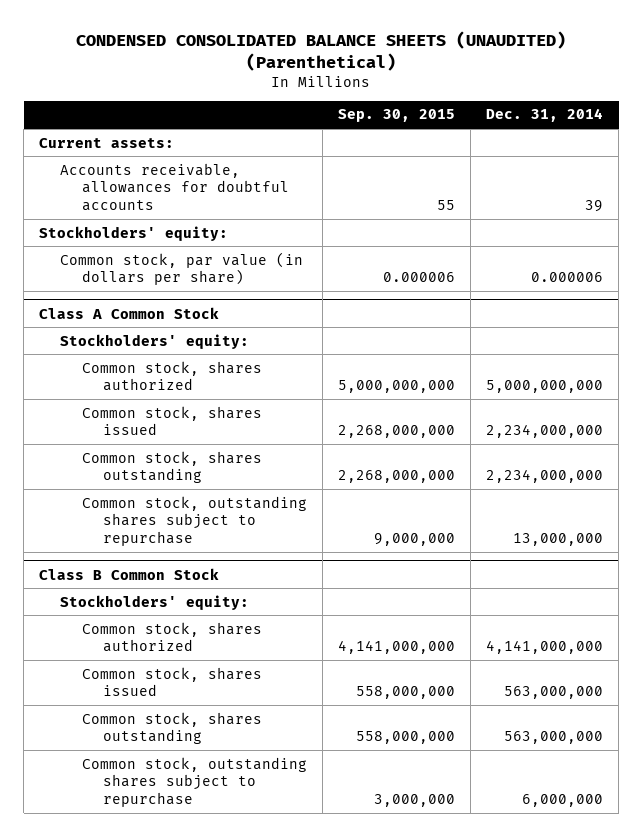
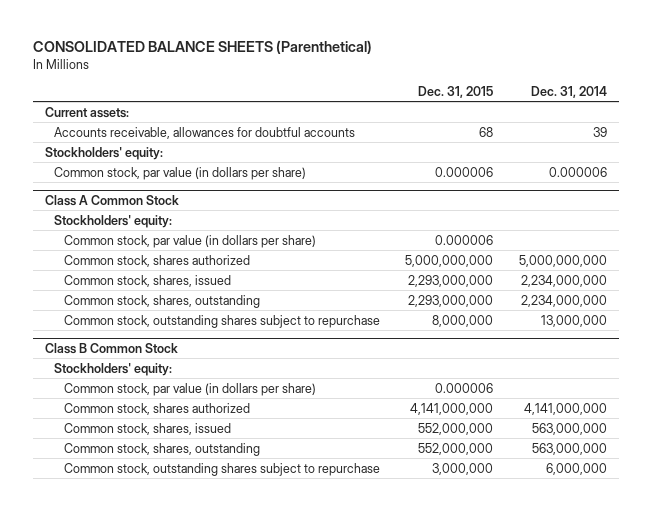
- CONDENSED CONSOLIDATED BALANCE SHEETS (UNAUDITED) (Parenthetical)
+ CONSOLIDATED BALANCE SHEETS (Parenthetical)
- | Sep. 30, 2015 | Dec. 31, 2014
+ | Dec. 31, 2015 | Dec. 31, 2014
@ Class A Common Stock
+ Common stock, par value (in dollars per share) | 0.000006 |
- Common stock, shares issued | 2,268,000,000 | 2,234,000,000
- Common stock, shares outstanding | 2,268,000,000 | 2,234,000,000
+ Common stock, shares, issued | 2,293,000,000 | 2,234,000,000
+ Common stock, shares, outstanding | 2,293,000,000 | 2,234,000,000
@ Class B Common Stock
+ Common stock, par value (in dollars per share) | 0.000006 |
- Common stock, shares issued | 558,000,000 | 563,000,000
- Common stock, shares outstanding | 558,000,000 | 563,000,000
+ Common stock, shares, issued | 552,000,000 | 563,000,000
+ Common stock, shares, outstanding | 552,000,000 | 563,000,000

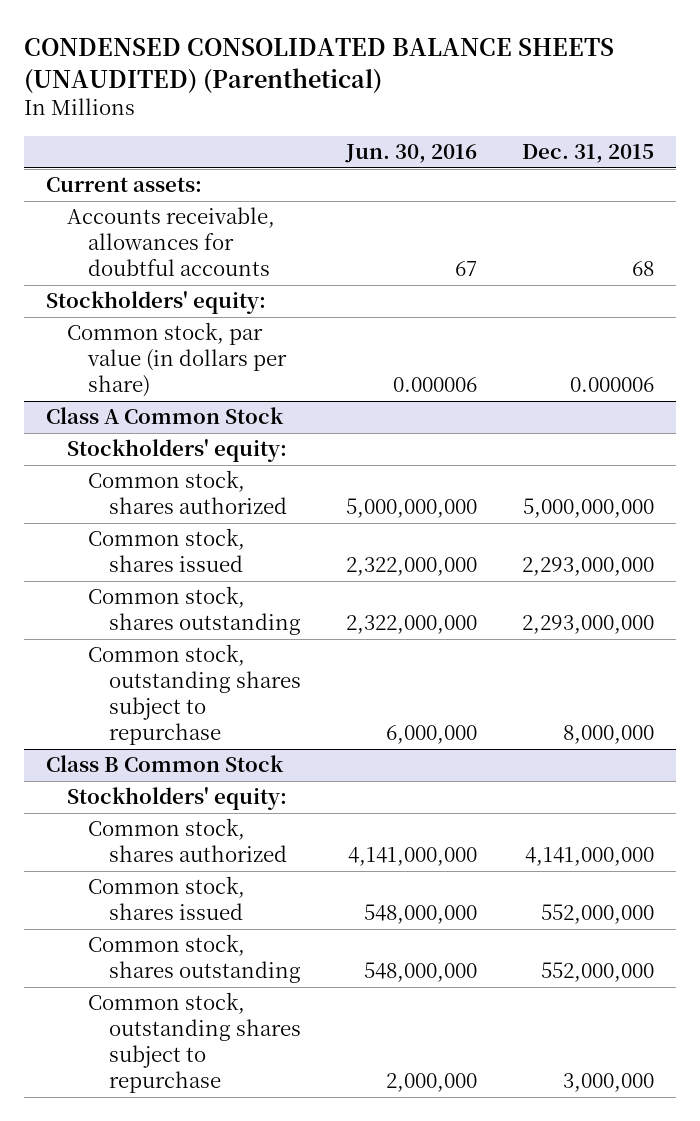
- CONSOLIDATED BALANCE SHEETS (Parenthetical)
+ CONDENSED CONSOLIDATED BALANCE SHEETS (UNAUDITED) (Parenthetical)
- | Dec. 31, 2015 | Dec. 31, 2014
+ | Jun. 30, 2016 | Dec. 31, 2015
@ Class A Common Stock
- Common stock, par value (in dollars per share) | 0.000006 |
- Common stock, shares, issued | 2,293,000,000 | 2,234,000,000
- Common stock, shares, outstanding | 2,293,000,000 | 2,234,000,000
+ Common stock, shares issued | 2,322,000,000 | 2,293,000,000
+ Common stock, shares outstanding | 2,322,000,000 | 2,293,000,000
@ Class B Common Stock
- Common stock, par value (in dollars per share) | 0.000006 |
- Common stock, shares, issued | 552,000,000 | 563,000,000
- Common stock, shares, outstanding | 552,000,000 | 563,000,000
+ Common stock, shares issued | 548,000,000 | 552,000,000
+ Common stock, shares outstanding | 548,000,000 | 552,000,000

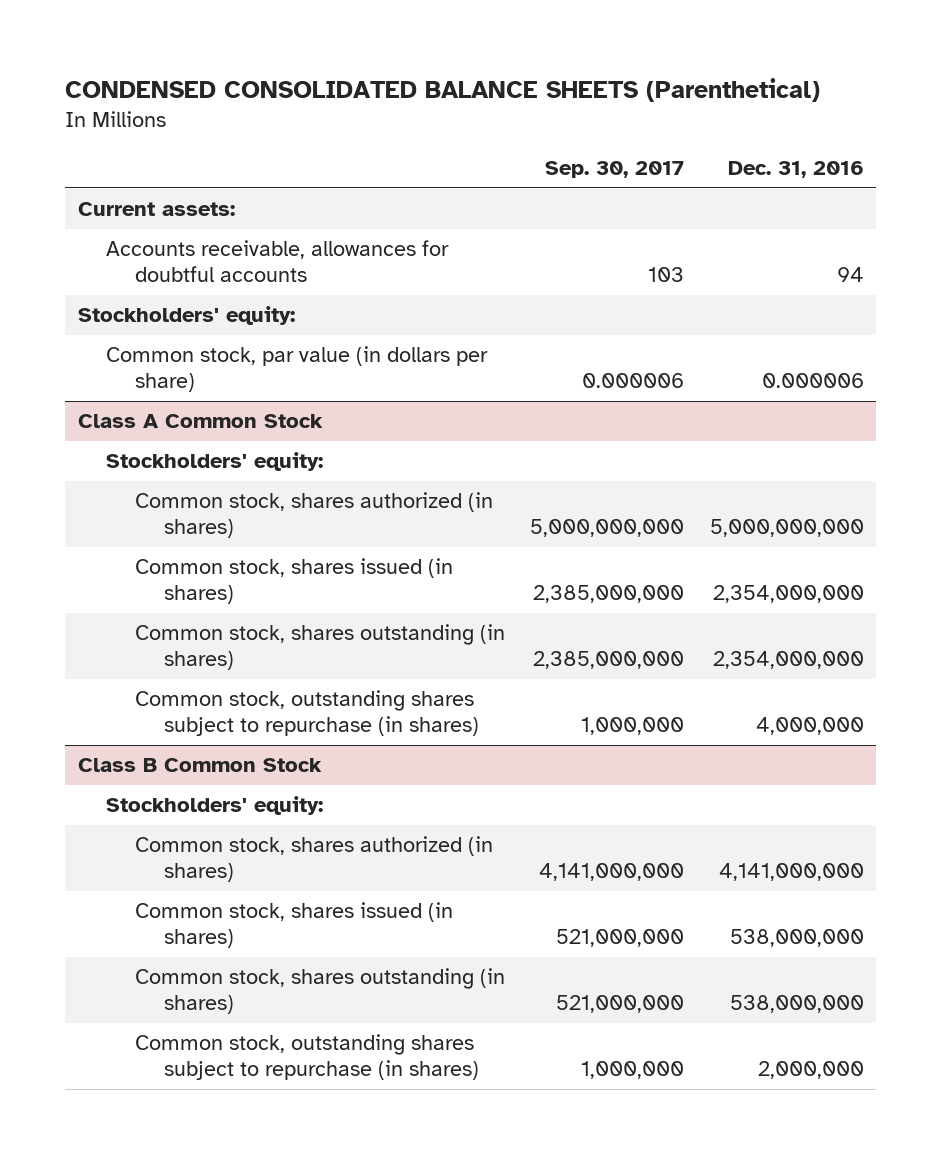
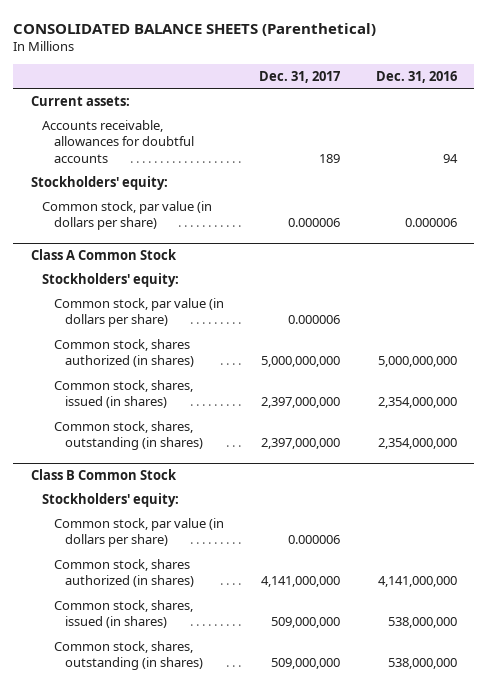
- CONDENSED CONSOLIDATED BALANCE SHEETS (Parenthetical)
+ CONSOLIDATED BALANCE SHEETS (Parenthetical)
- | Sep. 30, 2017 | Dec. 31, 2016
+ | Dec. 31, 2017 | Dec. 31, 2016
@ Class A Common Stock
+ Common stock, par value (in dollars per share) | 0.000006 |
- Common stock, shares issued (in shares) | 2,385,000,000 | 2,354,000,000
- Common stock, shares outstanding (in shares) | 2,385,000,000 | 2,354,000,000
- Common stock, outstanding shares subject to repurchase (in shares) | 1,000,000 | 4,000,000
+ Common stock, shares, issued (in shares) | 2,397,000,000 | 2,354,000,000
+ Common stock, shares, outstanding (in shares) | 2,397,000,000 | 2,354,000,000
@ Class B Common Stock
+ Common stock, par value (in dollars per share) | 0.000006 |
- Common stock, shares issued (in shares) | 521,000,000 | 538,000,000
- Common stock, shares outstanding (in shares) | 521,000,000 | 538,000,000
- Common stock, outstanding shares subject to repurchase (in shares) | 1,000,000 | 2,000,000
+ Common stock, shares, issued (in shares) | 509,000,000 | 538,000,000
+ Common stock, shares, outstanding (in shares) | 509,000,000 | 538,000,000

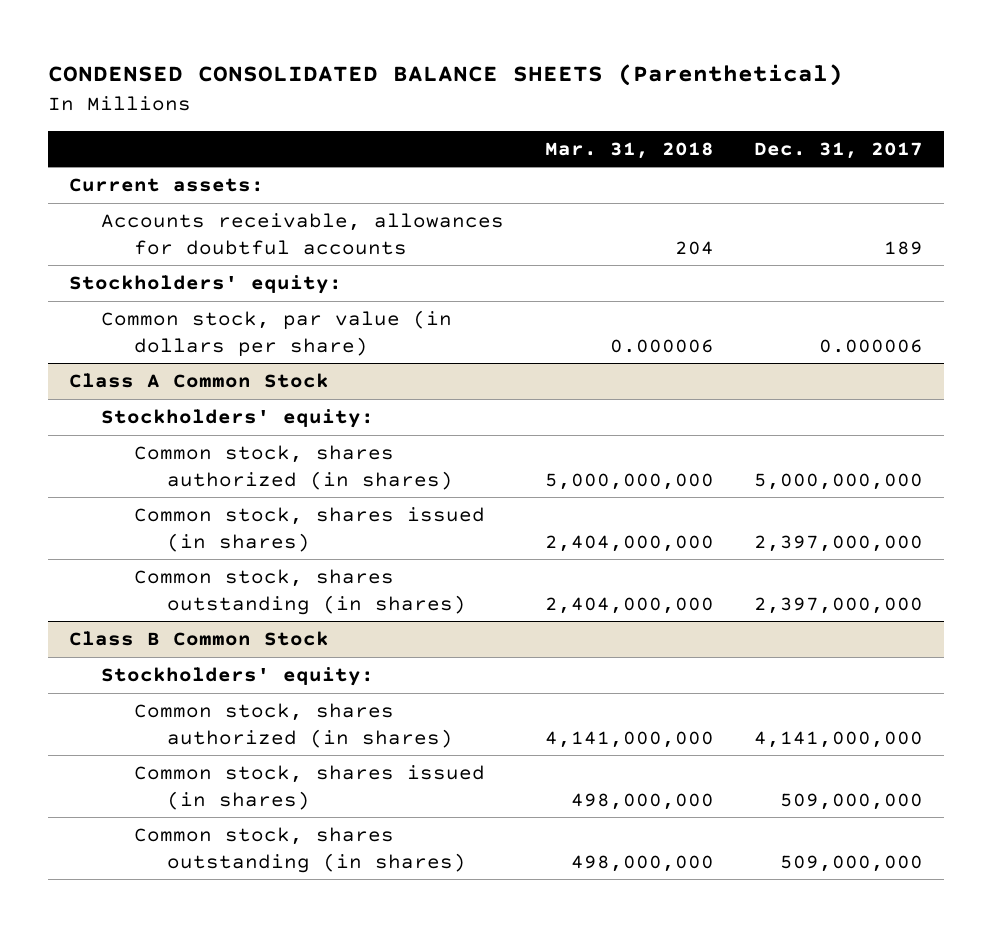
- CONSOLIDATED BALANCE SHEETS (Parenthetical)
+ CONDENSED CONSOLIDATED BALANCE SHEETS (Parenthetical)
- | Dec. 31, 2017 | Dec. 31, 2016
+ | Mar. 31, 2018 | Dec. 31, 2017
@ Class A Common Stock
- Common stock, par value (in dollars per share) | 0.000006 |
- Common stock, shares, issued (in shares) | 2,397,000,000 | 2,354,000,000
- Common stock, shares, outstanding (in shares) | 2,397,000,000 | 2,354,000,000
+ Common stock, shares issued (in shares) | 2,404,000,000 | 2,397,000,000
+ Common stock, shares outstanding (in shares) | 2,404,000,000 | 2,397,000,000
@ Class B Common Stock
- Common stock, par value (in dollars per share) | 0.000006 |
- Common stock, shares, issued (in shares) | 509,000,000 | 538,000,000
- Common stock, shares, outstanding (in shares) | 509,000,000 | 538,000,000
+ Common stock, shares issued (in shares) | 498,000,000 | 509,000,000
+ Common stock, shares outstanding (in shares) | 498,000,000 | 509,000,000

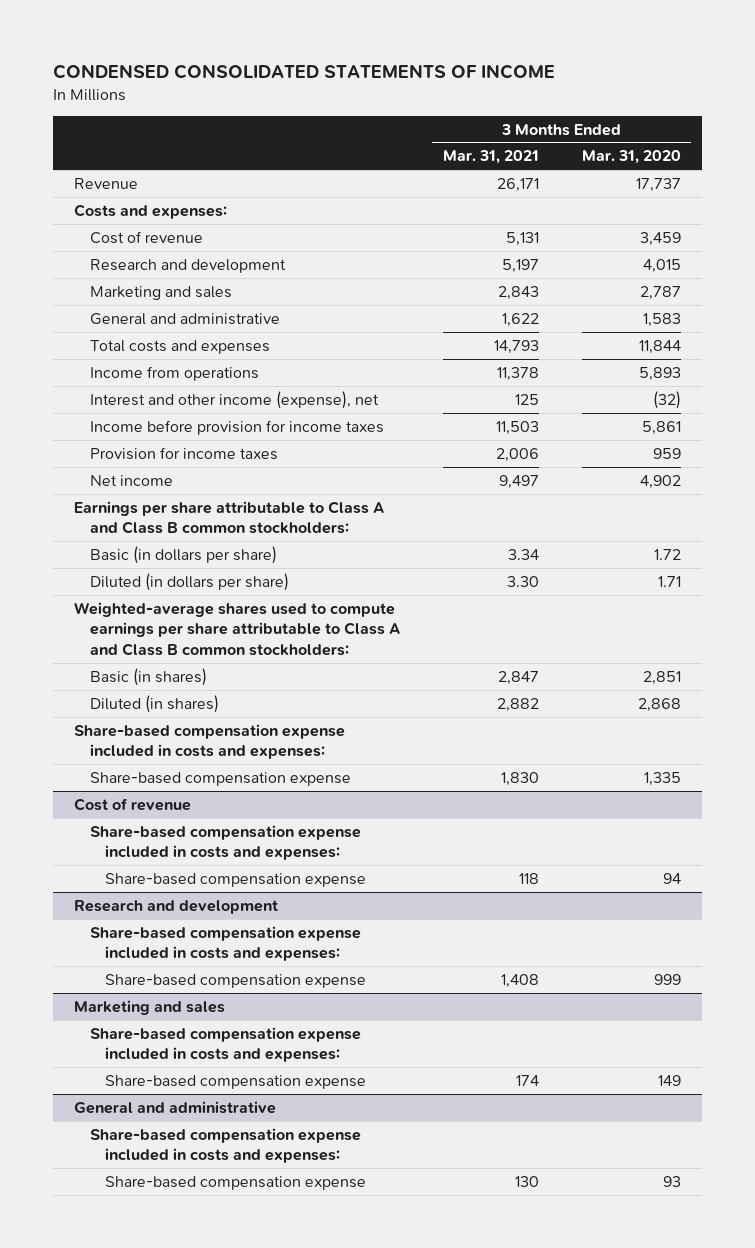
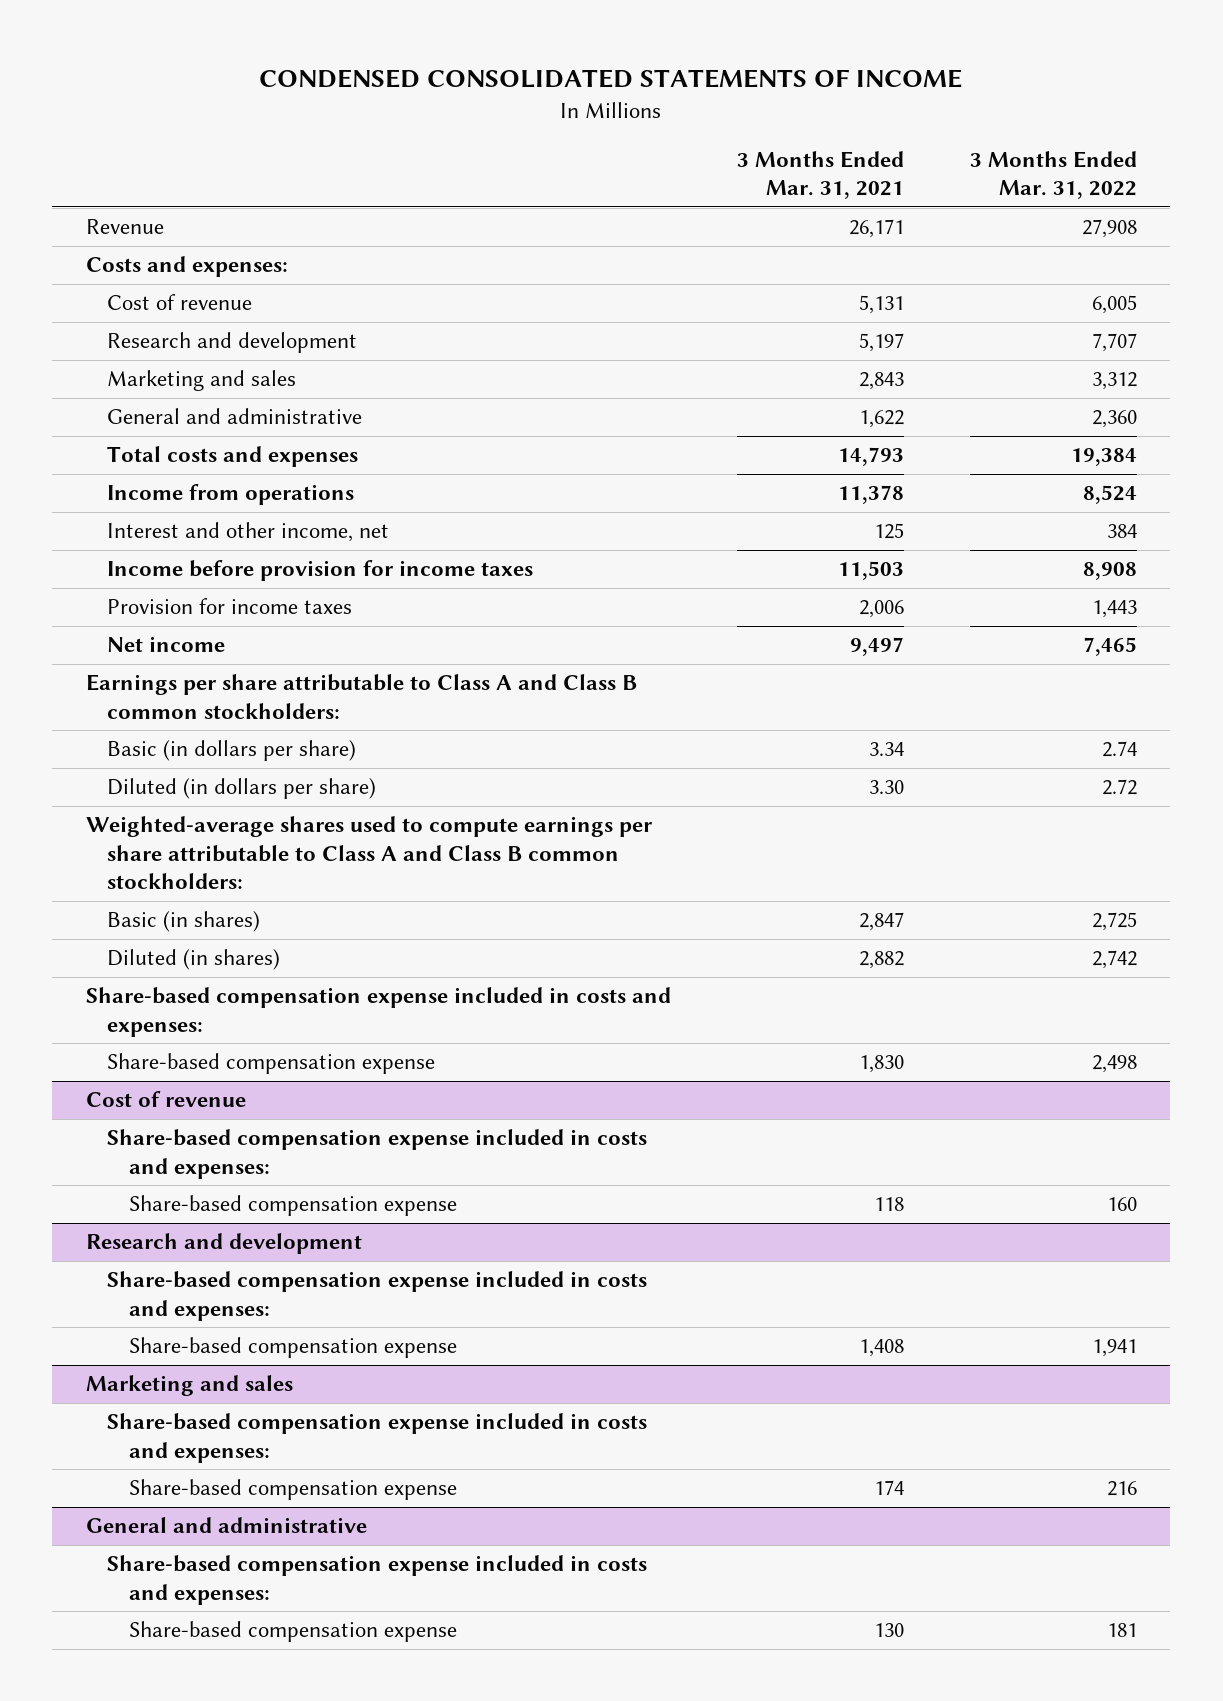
- | 3 Months Ended Mar. 31, 2021 | 3 Months Ended Mar. 31, 2020
+ | 3 Months Ended Mar. 31, 2021 | 3 Months Ended Mar. 31, 2022
- Interest and other income (expense), net | 125 | (32)
+ Interest and other income, net | 125 | 384

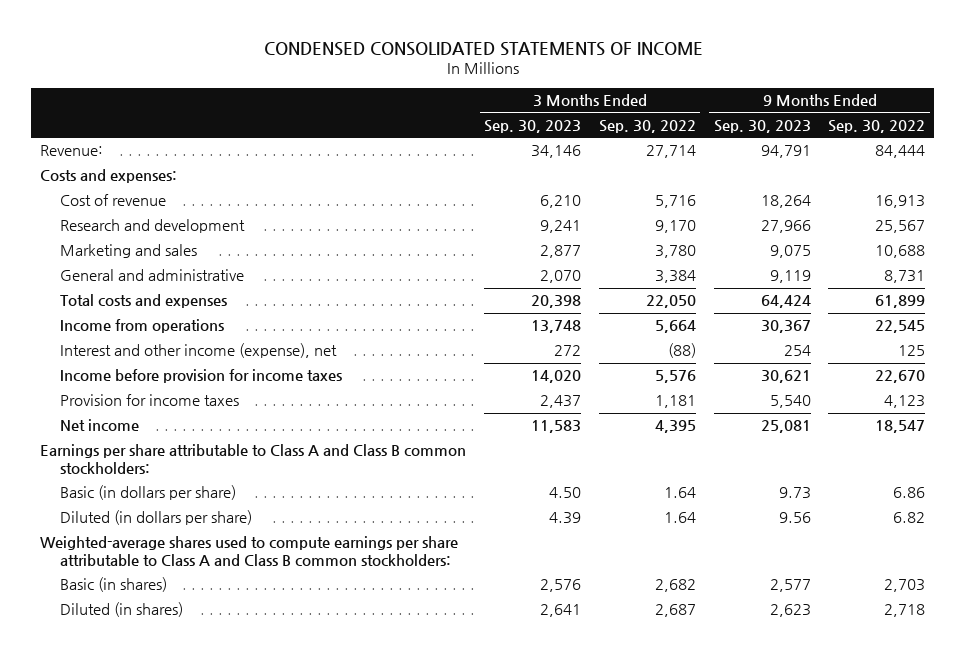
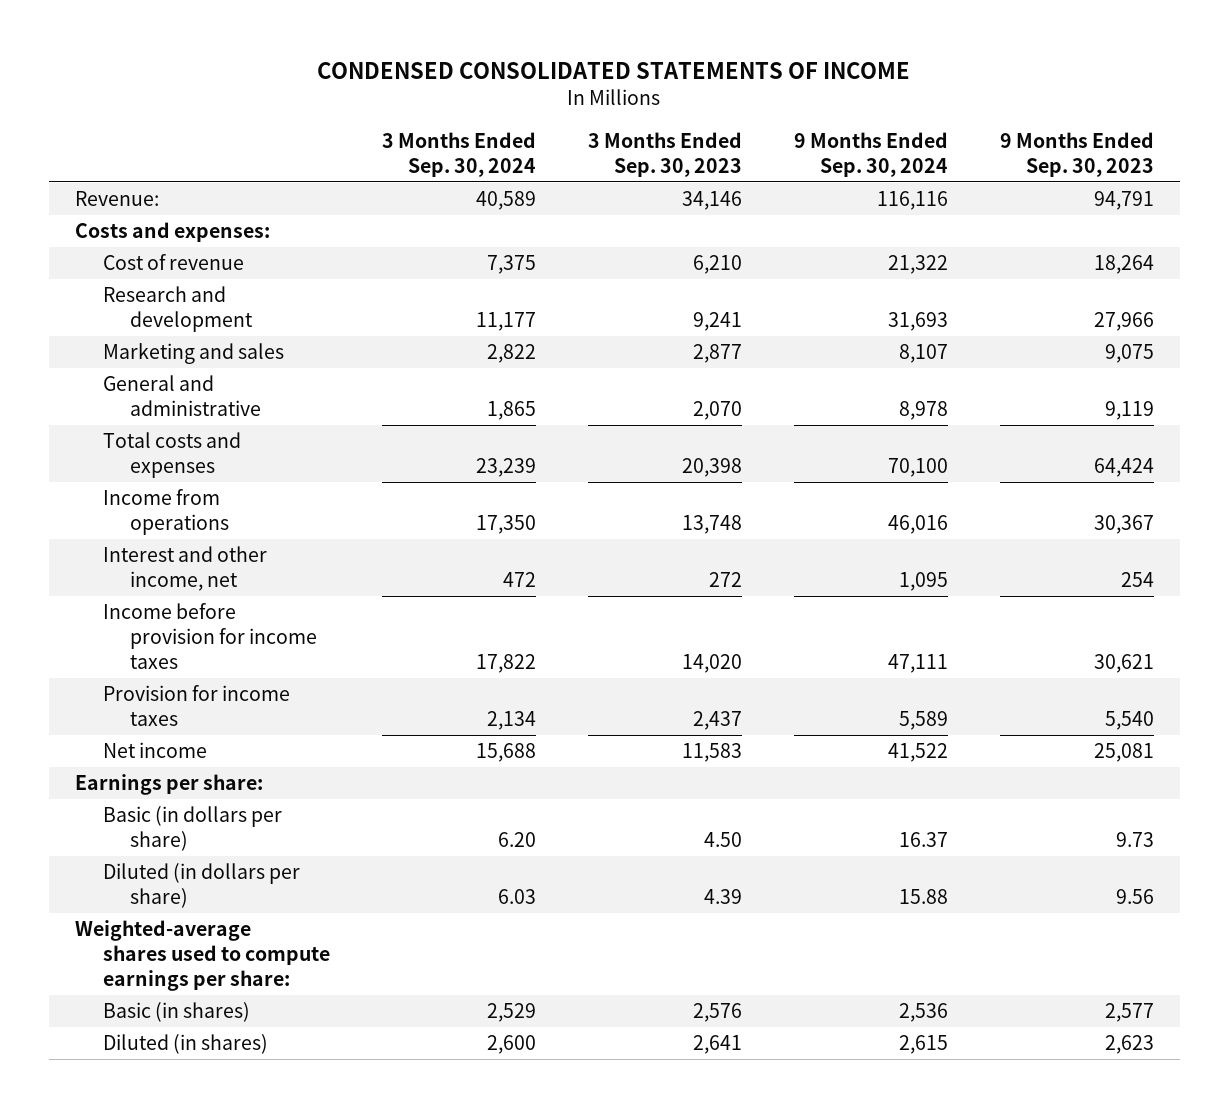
- | 3 Months Ended Sep. 30, 2023 | 3 Months Ended Sep. 30, 2022 | 9 Months Ended Sep. 30, 2023 | 9 Months Ended Sep. 30, 2022
+ | 3 Months Ended Sep. 30, 2024 | 3 Months Ended Sep. 30, 2023 | 9 Months Ended Sep. 30, 2024 | 9 Months Ended Sep. 30, 2023
- Interest and other income (expense), net | 272 | (88) | 254 | 125
+ Interest and other income, net | 472 | 272 | 1,095 | 254
- Earnings per share attributable to Class A and Class B common stockholders:
+ Earnings per share:
- Weighted-average shares used to compute earnings per share attributable to Class A and Class B common stockholders:
+ Weighted-average shares used to compute earnings per share:

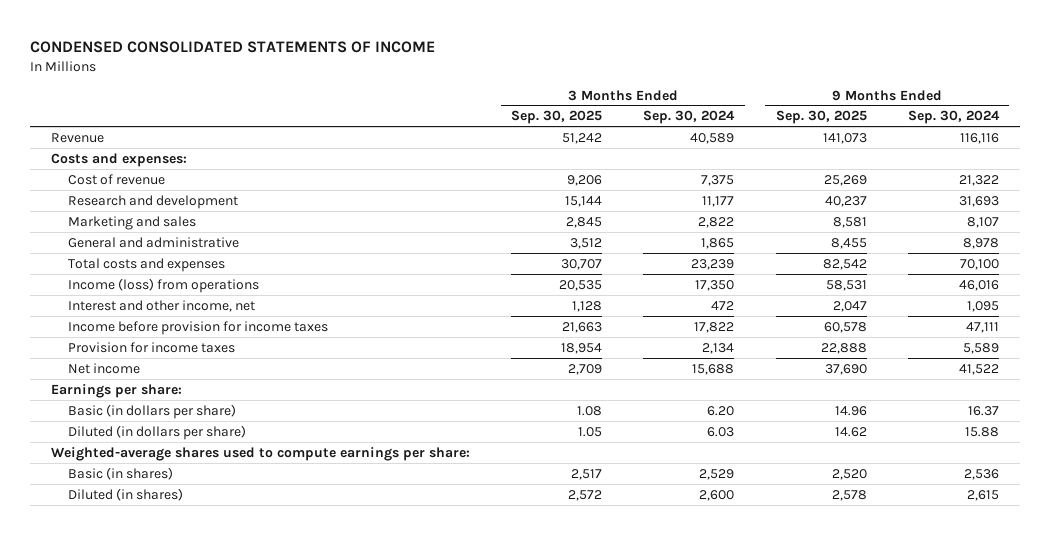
- | 3 Months Ended Sep. 30, 2024 | 3 Months Ended Sep. 30, 2023 | 9 Months Ended Sep. 30, 2024 | 9 Months Ended Sep. 30, 2023
+ | 3 Months Ended Sep. 30, 2025 | 3 Months Ended Sep. 30, 2024 | 9 Months Ended Sep. 30, 2025 | 9 Months Ended Sep. 30, 2024
- Revenue: | 40,589 | 34,146 | 116,116 | 94,791
+ Revenue | 51,242 | 40,589 | 141,073 | 116,116
- Income from operations | 17,350 | 13,748 | 46,016 | 30,367
+ Income (loss) from operations | 20,535 | 17,350 | 58,531 | 46,016

